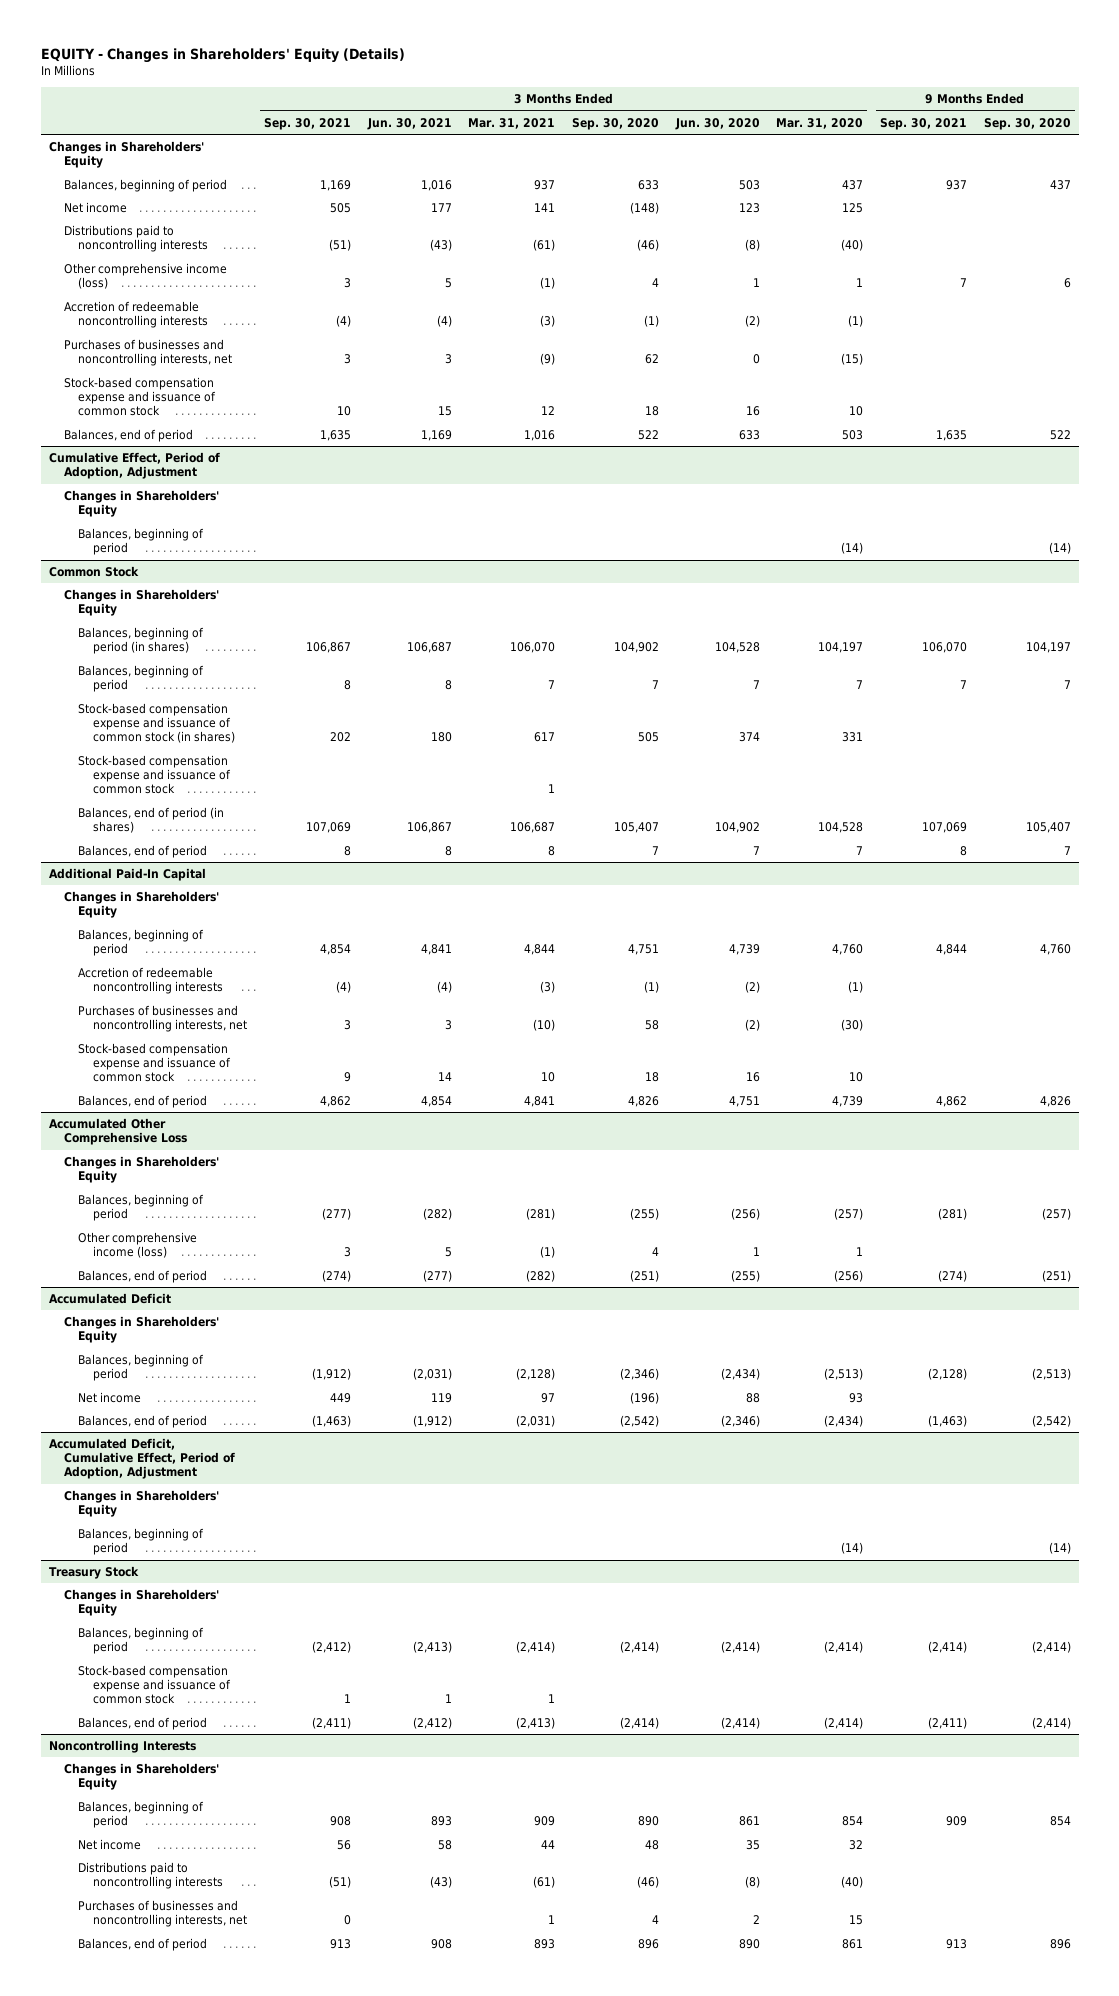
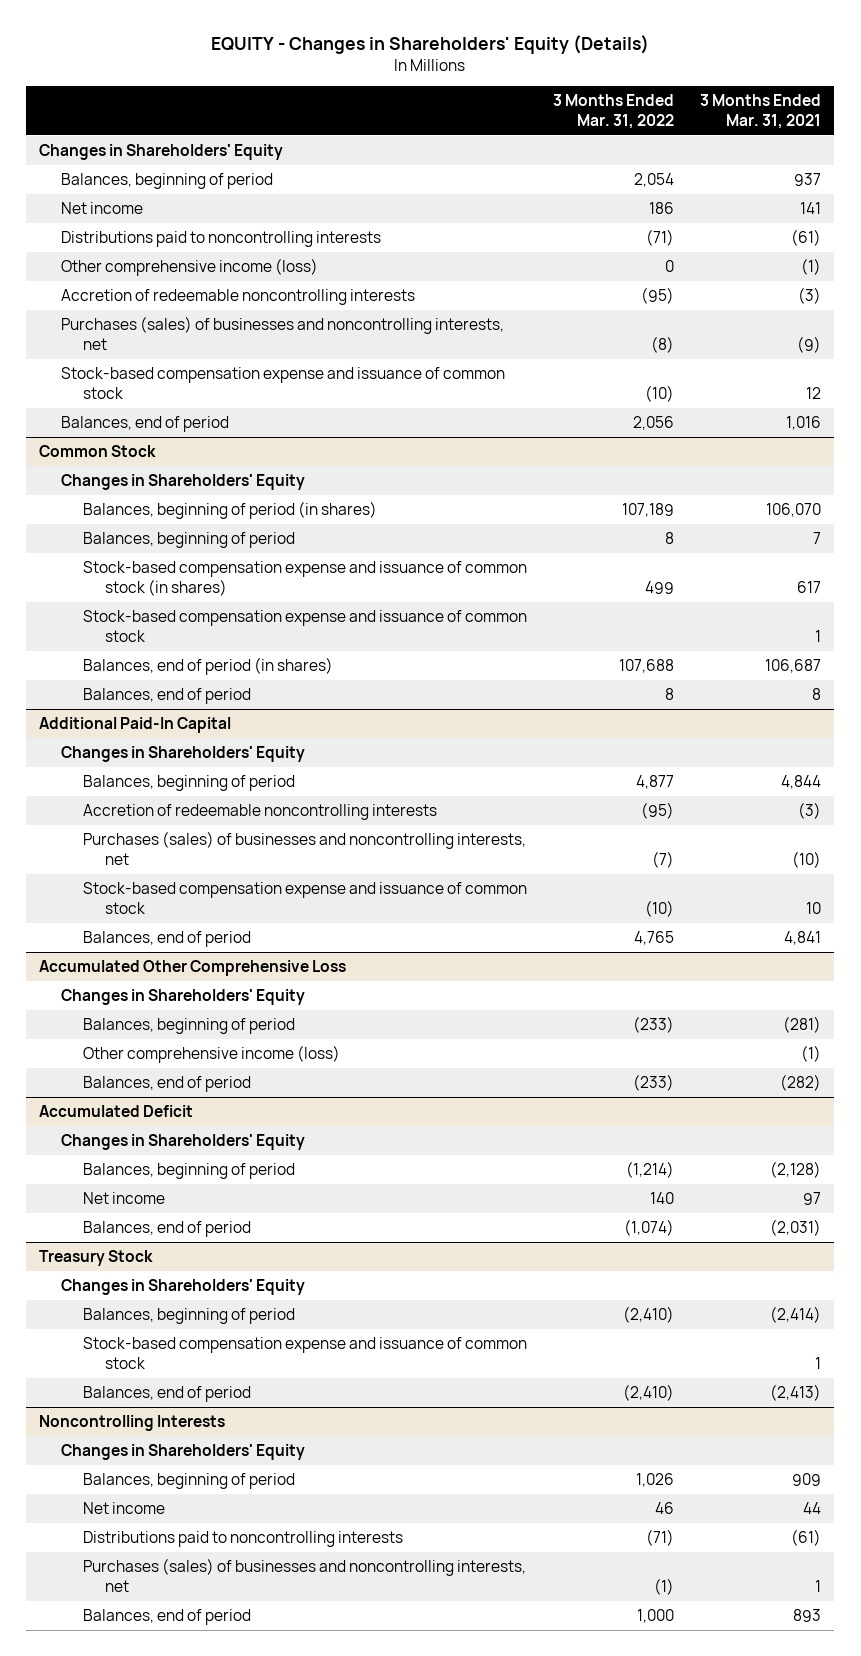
- | 3 Months Ended Sep. 30, 2021 | 3 Months Ended Jun. 30, 2021 | 3 Months Ended Mar. 31, 2021 | 3 Months Ended Sep. 30, 2020 | 3 Months Ended Jun. 30, 2020 | 3 Months Ended Mar. 31, 2020 | 9 Months Ended Sep. 30, 2021 | 9 Months Ended Sep. 30, 2020
+ | 3 Months Ended Mar. 31, 2022 | 3 Months Ended Mar. 31, 2021
- Purchases of businesses and noncontrolling interests, net | 3 | 3 | (9) | 62 | 0 | (15) | |
+ Purchases (sales) of businesses and noncontrolling interests, net | (8) | (9)
- Cumulative Effect, Period of Adoption, Adjustment
- Changes in Shareholders' Equity
- Balances, beginning of period | | | | | | (14) | | (14)
@ Additional Paid-In Capital
- Purchases of businesses and noncontrolling interests, net | 3 | 3 | (10) | 58 | (2) | (30) | |
+ Purchases (sales) of businesses and noncontrolling interests, net | (7) | (10)
- Accumulated Deficit, Cumulative Effect, Period of Adoption, Adjustment
- Changes in Shareholders' Equity
- Balances, beginning of period | | | | | | (14) | | (14)
@ Noncontrolling Interests
- Purchases of businesses and noncontrolling interests, net | 0 | | 1 | 4 | 2 | 15 | |
+ Purchases (sales) of businesses and noncontrolling interests, net | (1) | 1

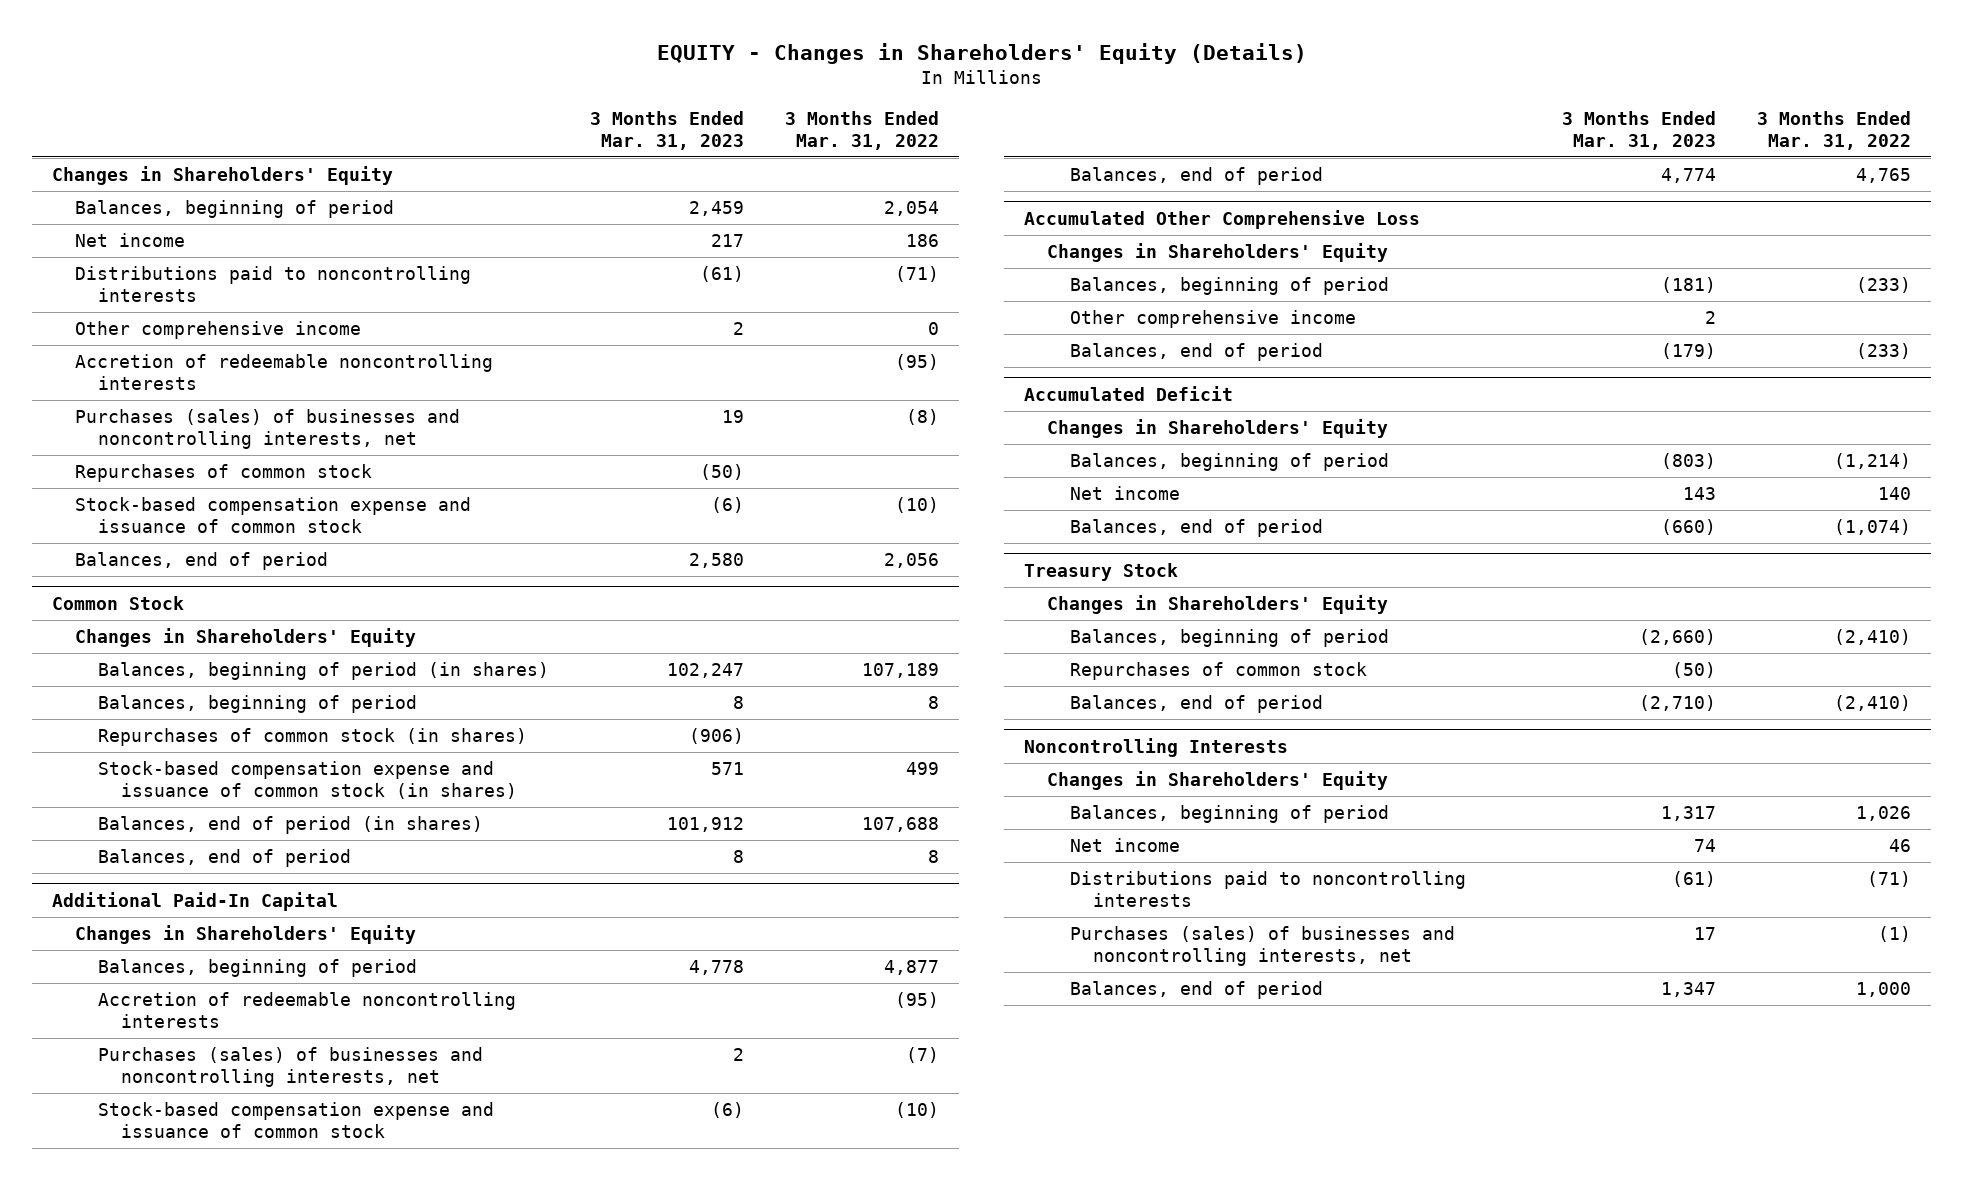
- | 3 Months Ended Mar. 31, 2022 | 3 Months Ended Mar. 31, 2021
+ | 3 Months Ended Mar. 31, 2023 | 3 Months Ended Mar. 31, 2022
- Other comprehensive income (loss) | 0 | (1)
+ Other comprehensive income | 2 | 0
+ Repurchases of common stock | (50) |
@ Common Stock
+ Repurchases of common stock (in shares) | (906) |
- Stock-based compensation expense and issuance of common stock | | 1
@ Accumulated Other Comprehensive Loss
- Other comprehensive income (loss) | | (1)
+ Other comprehensive income | 2 |
@ Treasury Stock
- Stock-based compensation expense and issuance of common stock | | 1
+ Repurchases of common stock | (50) |

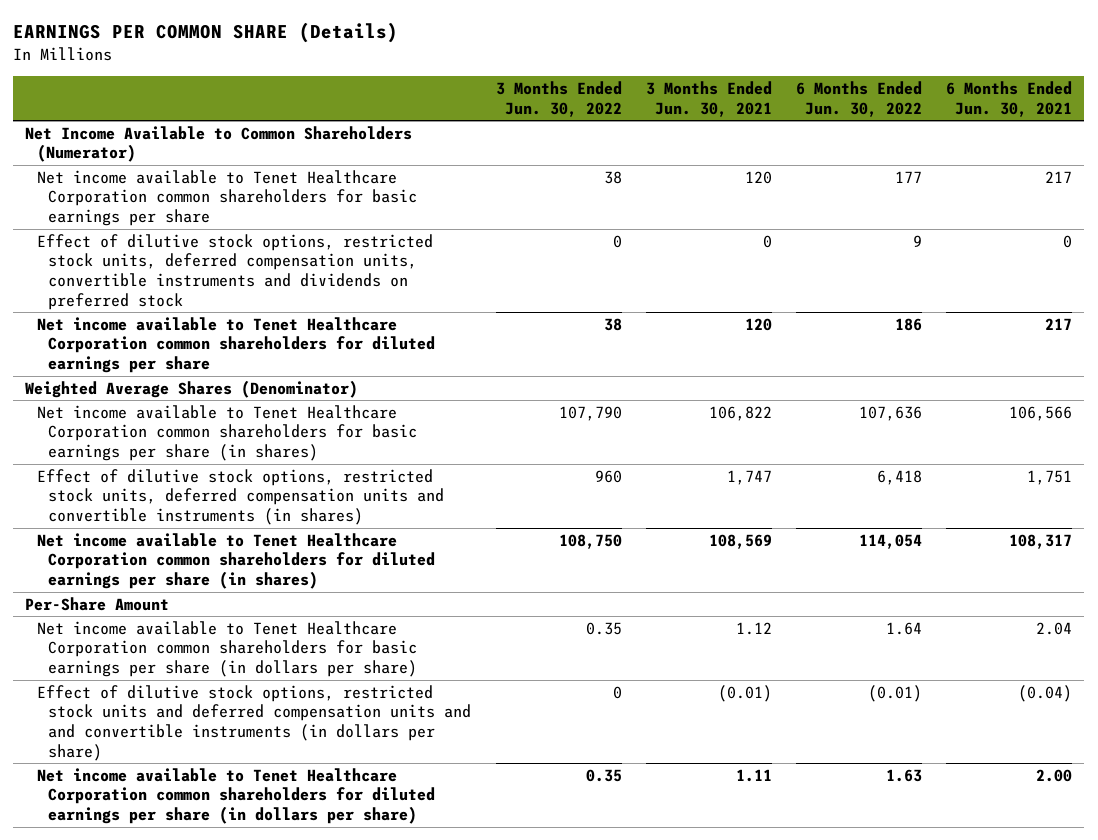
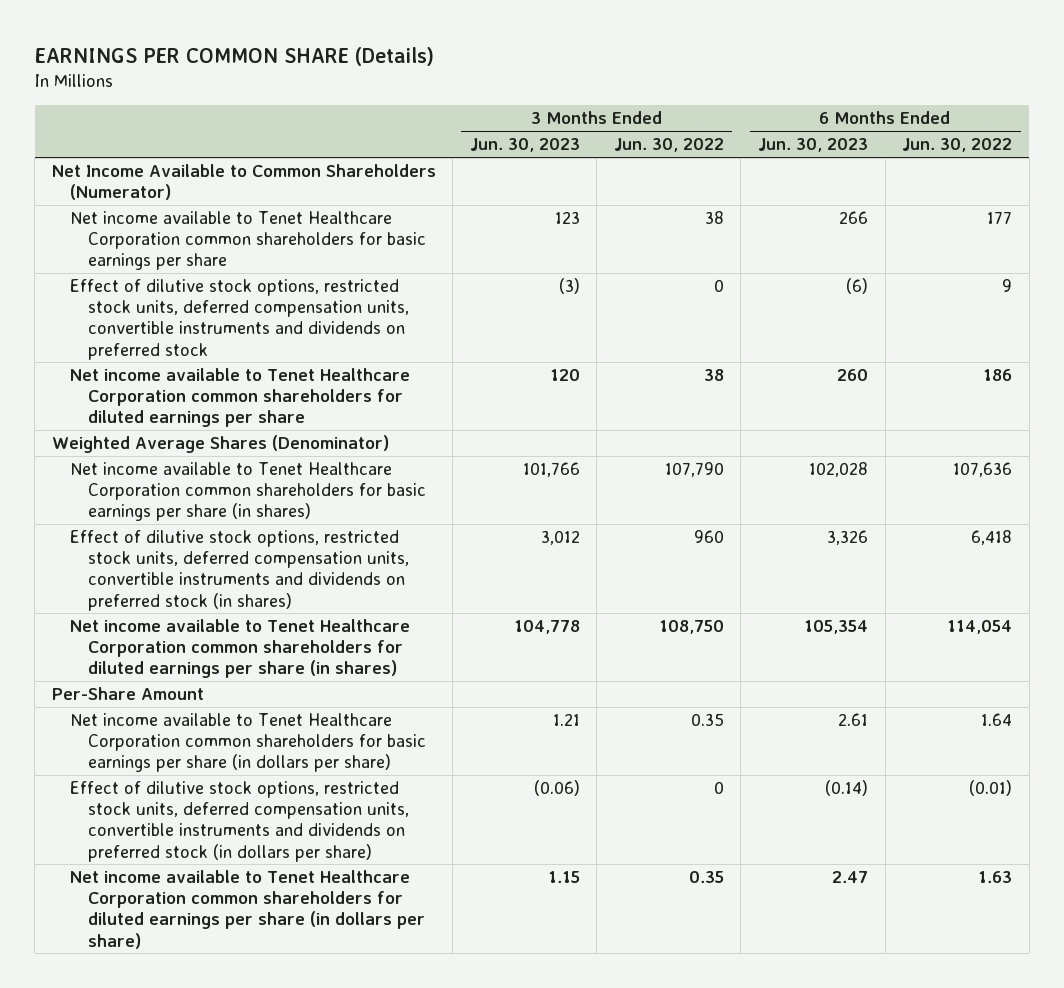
- | 3 Months Ended Jun. 30, 2022 | 3 Months Ended Jun. 30, 2021 | 6 Months Ended Jun. 30, 2022 | 6 Months Ended Jun. 30, 2021
+ | 3 Months Ended Jun. 30, 2023 | 3 Months Ended Jun. 30, 2022 | 6 Months Ended Jun. 30, 2023 | 6 Months Ended Jun. 30, 2022
- Effect of dilutive stock options, restricted stock units, deferred compensation units and convertible instruments (in shares) | 960 | 1,747 | 6,418 | 1,751
+ Effect of dilutive stock options, restricted stock units, deferred compensation units, convertible instruments and dividends on preferred stock (in shares) | 3,012 | 960 | 3,326 | 6,418
- Effect of dilutive stock options, restricted stock units and deferred compensation units and and convertible instruments (in dollars per share) | 0 | (0.01) | (0.01) | (0.04)
+ Effect of dilutive stock options, restricted stock units, deferred compensation units, convertible instruments and dividends on preferred stock (in dollars per share) | (0.06) | 0 | (0.14) | (0.01)

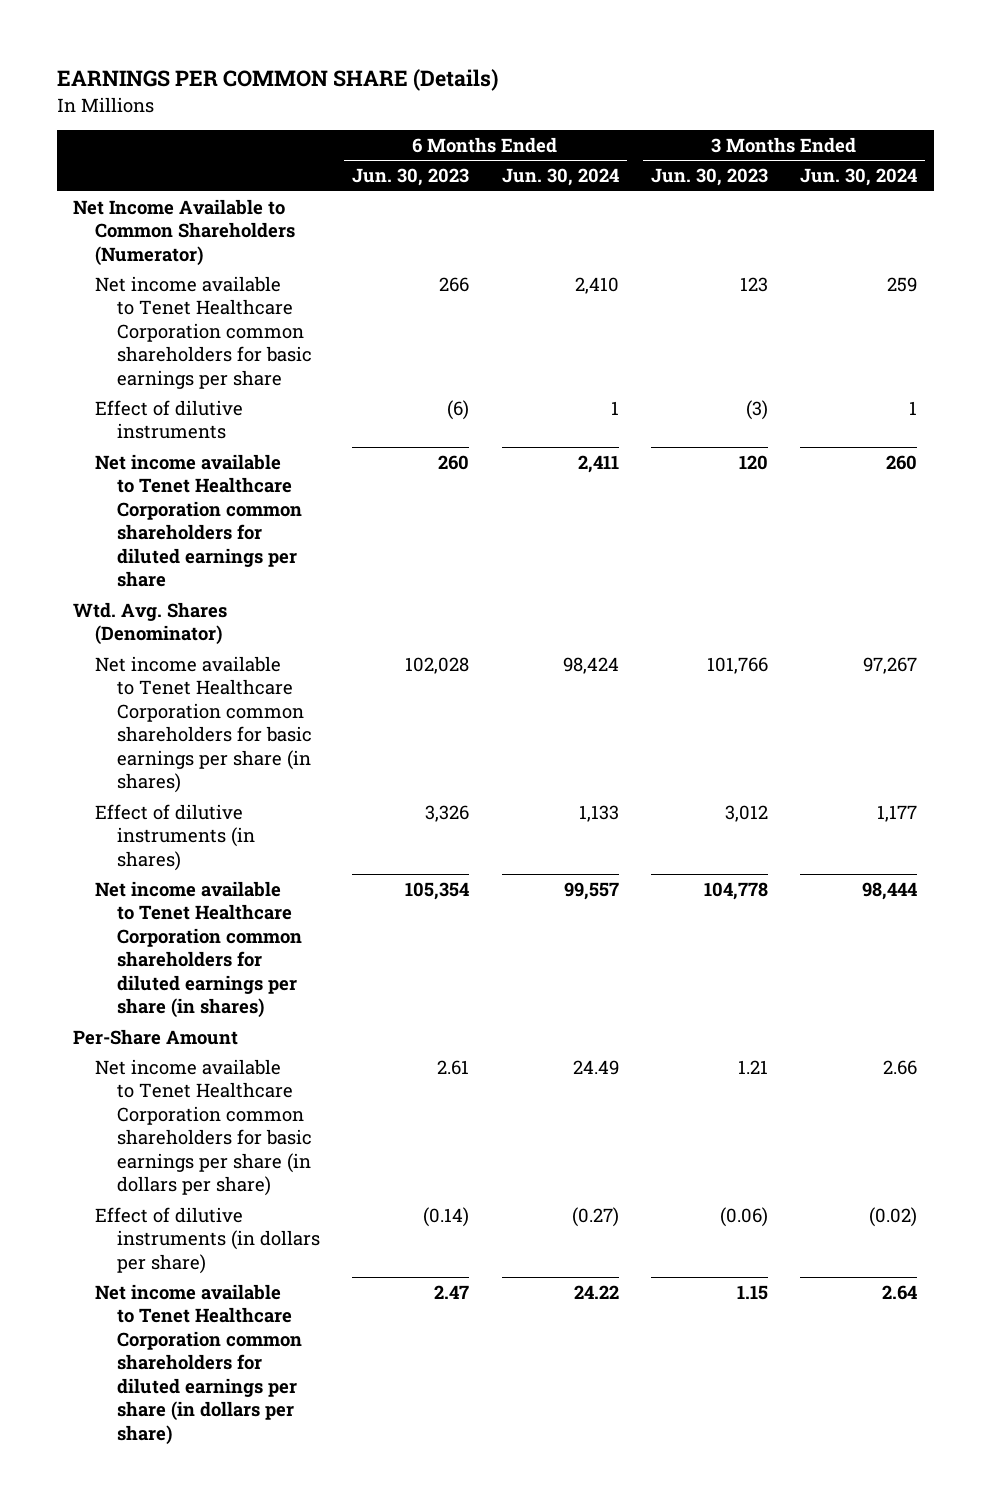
- | 3 Months Ended Jun. 30, 2023 | 3 Months Ended Jun. 30, 2022 | 6 Months Ended Jun. 30, 2023 | 6 Months Ended Jun. 30, 2022
+ | 6 Months Ended Jun. 30, 2023 | 6 Months Ended Jun. 30, 2024 | 3 Months Ended Jun. 30, 2023 | 3 Months Ended Jun. 30, 2024
- Effect of dilutive stock options, restricted stock units, deferred compensation units, convertible instruments and dividends on preferred stock | (3) | 0 | (6) | 9
+ Effect of dilutive instruments | (6) | 1 | (3) | 1
- Weighted Average Shares (Denominator)
+ Wtd. Avg. Shares (Denominator)
- Effect of dilutive stock options, restricted stock units, deferred compensation units, convertible instruments and dividends on preferred stock (in shares) | 3,012 | 960 | 3,326 | 6,418
+ Effect of dilutive instruments (in shares) | 3,326 | 1,133 | 3,012 | 1,177
- Effect of dilutive stock options, restricted stock units, deferred compensation units, convertible instruments and dividends on preferred stock (in dollars per share) | (0.06) | 0 | (0.14) | (0.01)
+ Effect of dilutive instruments (in dollars per share) | (0.14) | (0.27) | (0.06) | (0.02)

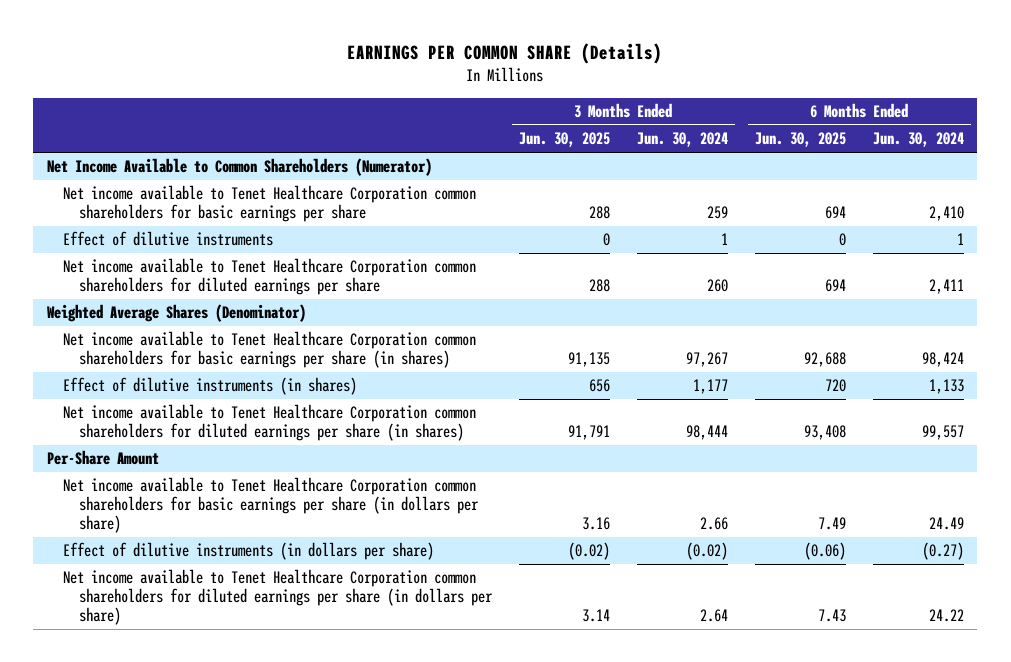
- | 6 Months Ended Jun. 30, 2023 | 6 Months Ended Jun. 30, 2024 | 3 Months Ended Jun. 30, 2023 | 3 Months Ended Jun. 30, 2024
+ | 3 Months Ended Jun. 30, 2025 | 3 Months Ended Jun. 30, 2024 | 6 Months Ended Jun. 30, 2025 | 6 Months Ended Jun. 30, 2024
- Wtd. Avg. Shares (Denominator)
+ Weighted Average Shares (Denominator)

